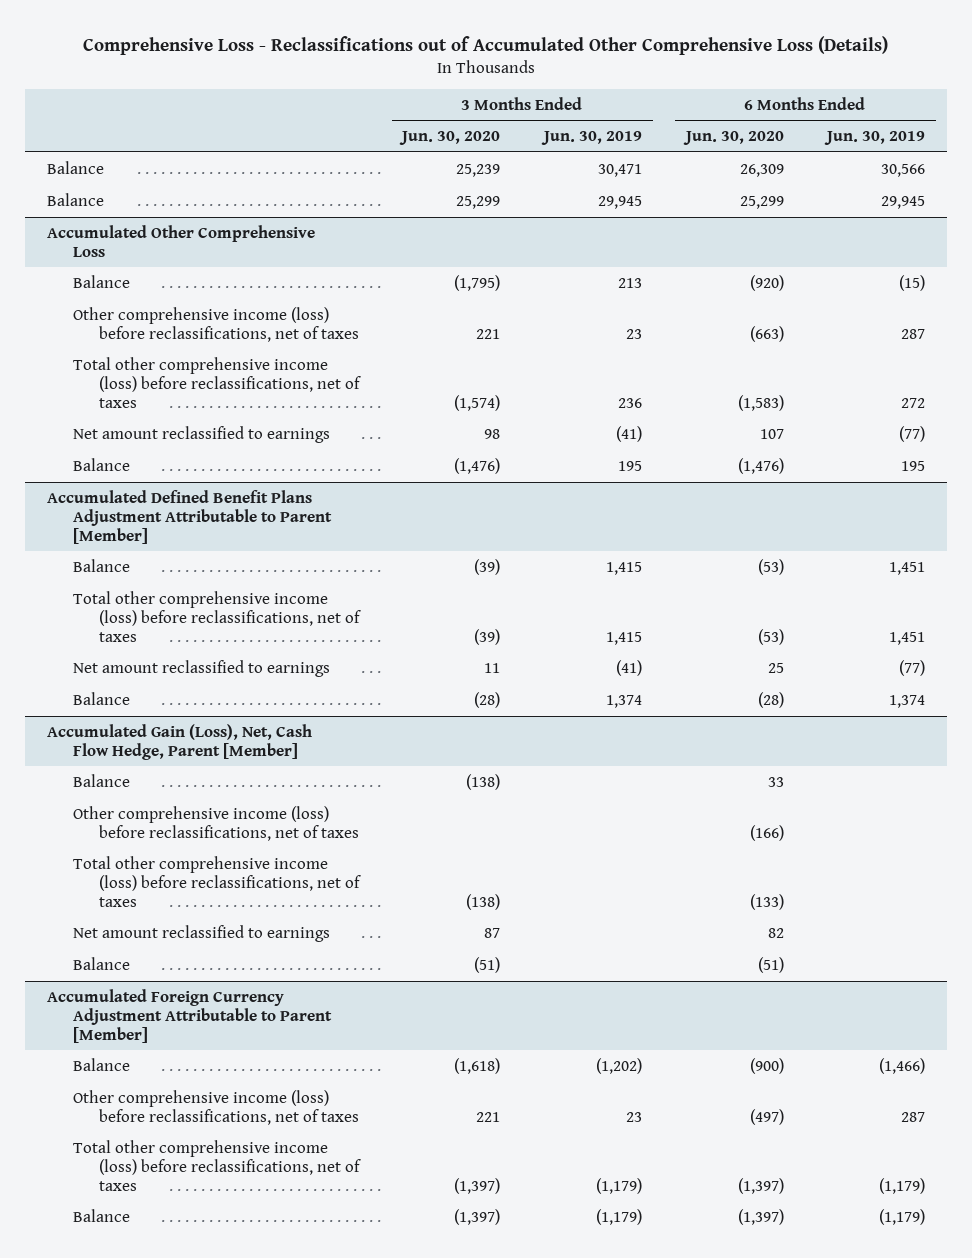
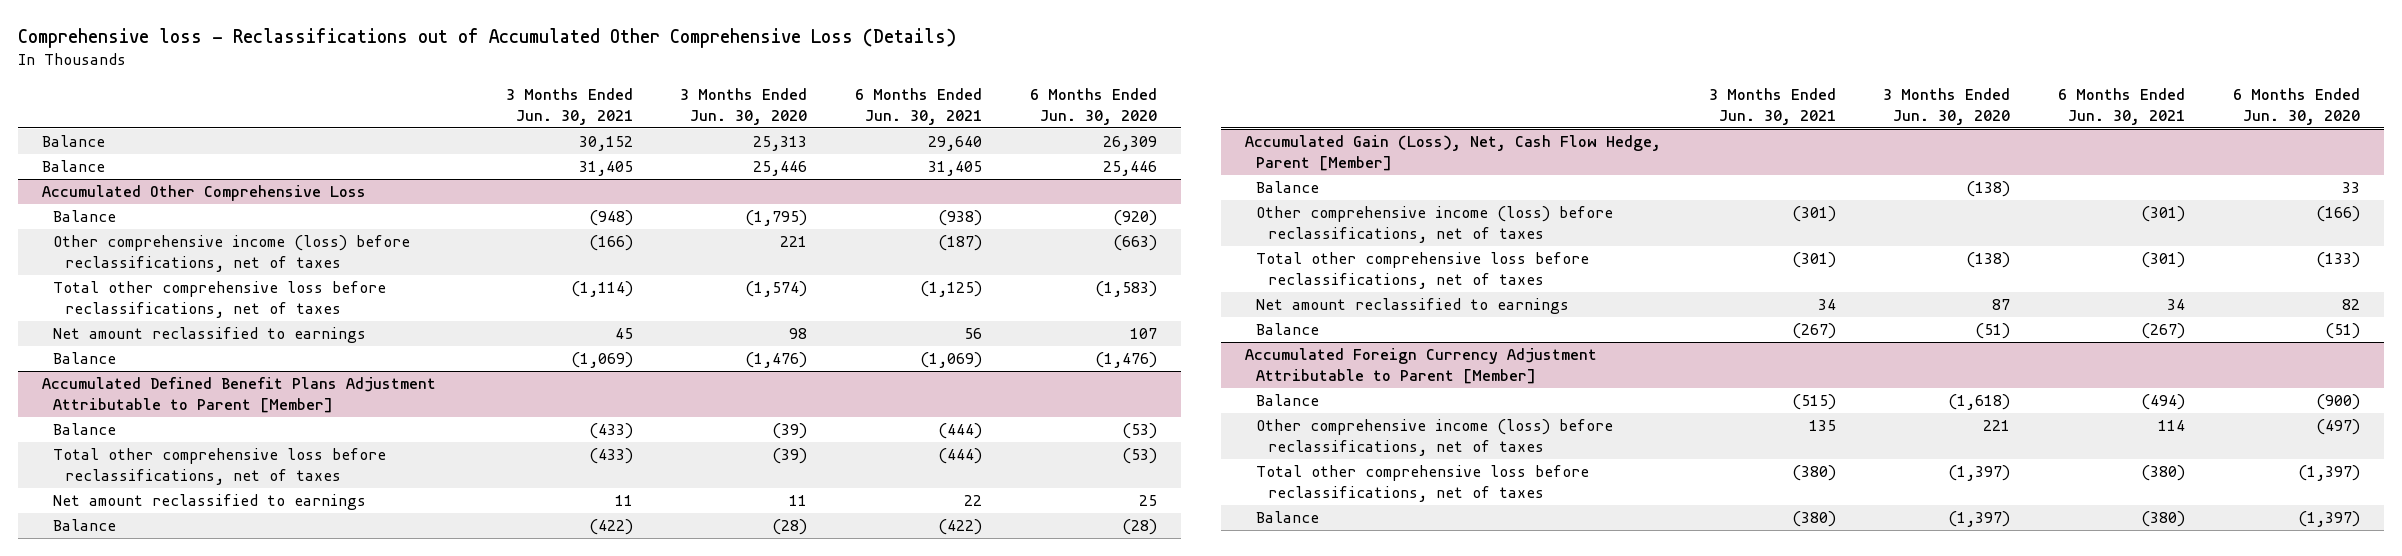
- Comprehensive Loss - Reclassifications out of Accumulated Other Comprehensive Loss (Details)
+ Comprehensive loss - Reclassifications out of Accumulated Other Comprehensive Loss (Details)
- | 3 Months Ended Jun. 30, 2020 | 3 Months Ended Jun. 30, 2019 | 6 Months Ended Jun. 30, 2020 | 6 Months Ended Jun. 30, 2019
+ | 3 Months Ended Jun. 30, 2021 | 3 Months Ended Jun. 30, 2020 | 6 Months Ended Jun. 30, 2021 | 6 Months Ended Jun. 30, 2020
- Balance | 25,239 | 30,471 | 26,309 | 30,566
- Balance | 25,299 | 29,945 | 25,299 | 29,945
+ Balance | 30,152 | 25,313 | 29,640 | 26,309
+ Balance | 31,405 | 25,446 | 31,405 | 25,446
@ Accumulated Other Comprehensive Loss
- Total other comprehensive income (loss) before reclassifications, net of taxes | (1,574) | 236 | (1,583) | 272
+ Total other comprehensive loss before reclassifications, net of taxes | (1,114) | (1,574) | (1,125) | (1,583)
@ Accumulated Defined Benefit Plans Adjustment Attributable to Parent [Member]
- Total other comprehensive income (loss) before reclassifications, net of taxes | (39) | 1,415 | (53) | 1,451
+ Total other comprehensive loss before reclassifications, net of taxes | (433) | (39) | (444) | (53)
@ Accumulated Gain (Loss), Net, Cash Flow Hedge, Parent [Member]
- Total other comprehensive income (loss) before reclassifications, net of taxes | (138) | | (133) |
+ Total other comprehensive loss before reclassifications, net of taxes | (301) | (138) | (301) | (133)
@ Accumulated Foreign Currency Adjustment Attributable to Parent [Member]
- Total other comprehensive income (loss) before reclassifications, net of taxes | (1,397) | (1,179) | (1,397) | (1,179)
+ Total other comprehensive loss before reclassifications, net of taxes | (380) | (1,397) | (380) | (1,397)

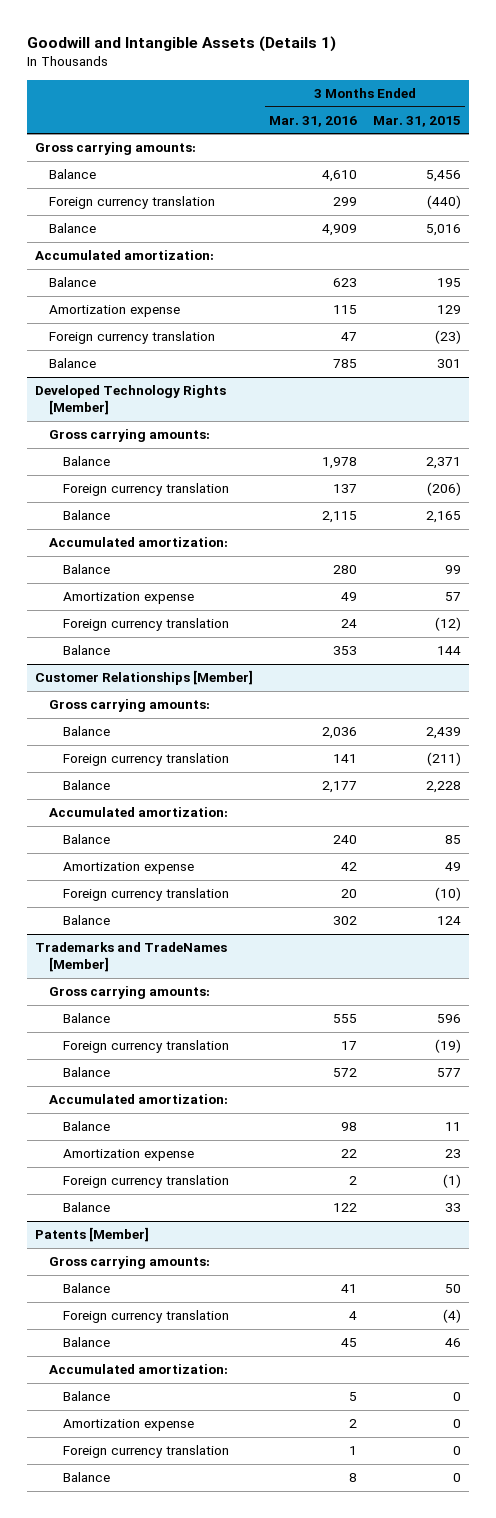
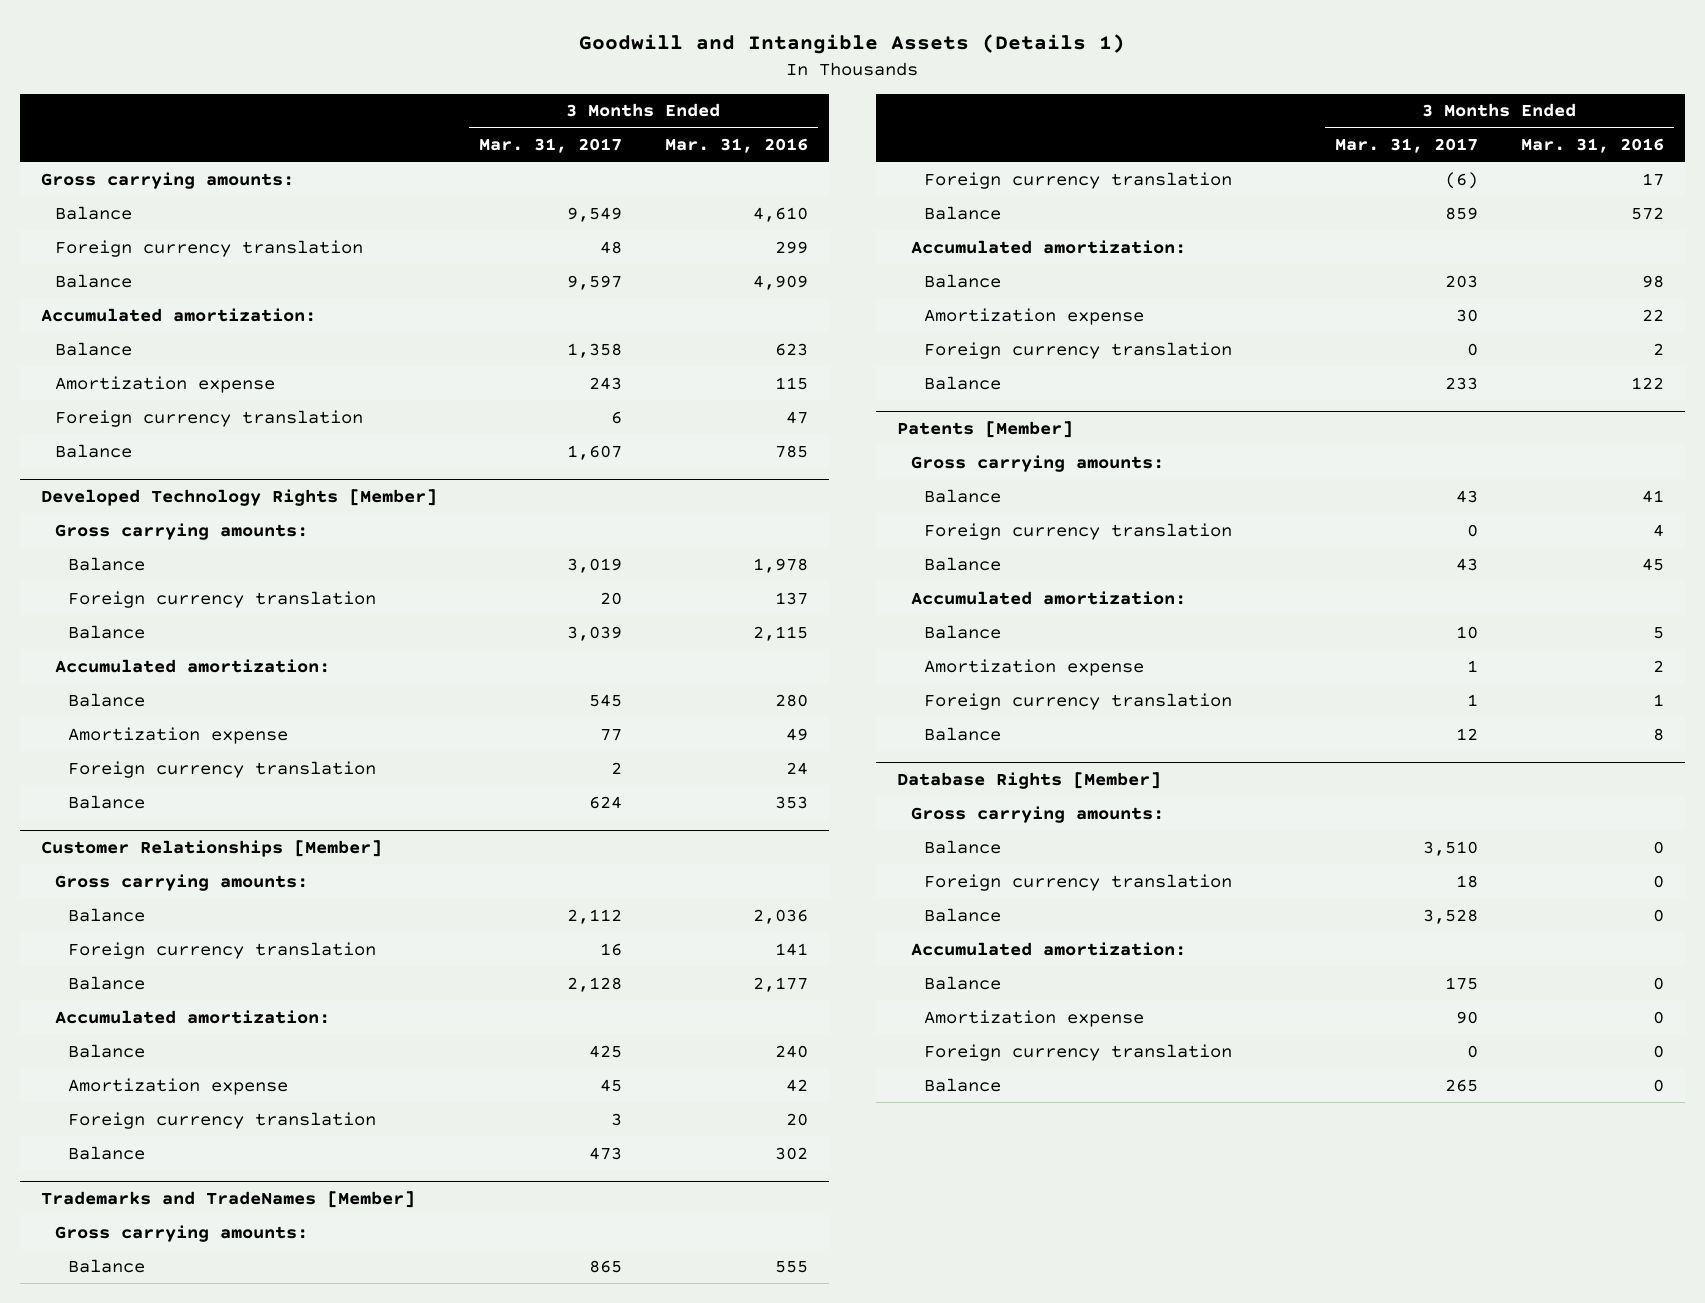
- | 3 Months Ended Mar. 31, 2016 | 3 Months Ended Mar. 31, 2015
+ | 3 Months Ended Mar. 31, 2017 | 3 Months Ended Mar. 31, 2016
+ Database Rights [Member]
+ Gross carrying amounts:
+ Balance | 3,510 | 0
+ Foreign currency translation | 18 | 0
+ Balance | 3,528 | 0
+ Accumulated amortization:
+ Balance | 175 | 0
+ Amortization expense | 90 | 0
+ Foreign currency translation | 0 | 0
+ Balance | 265 | 0

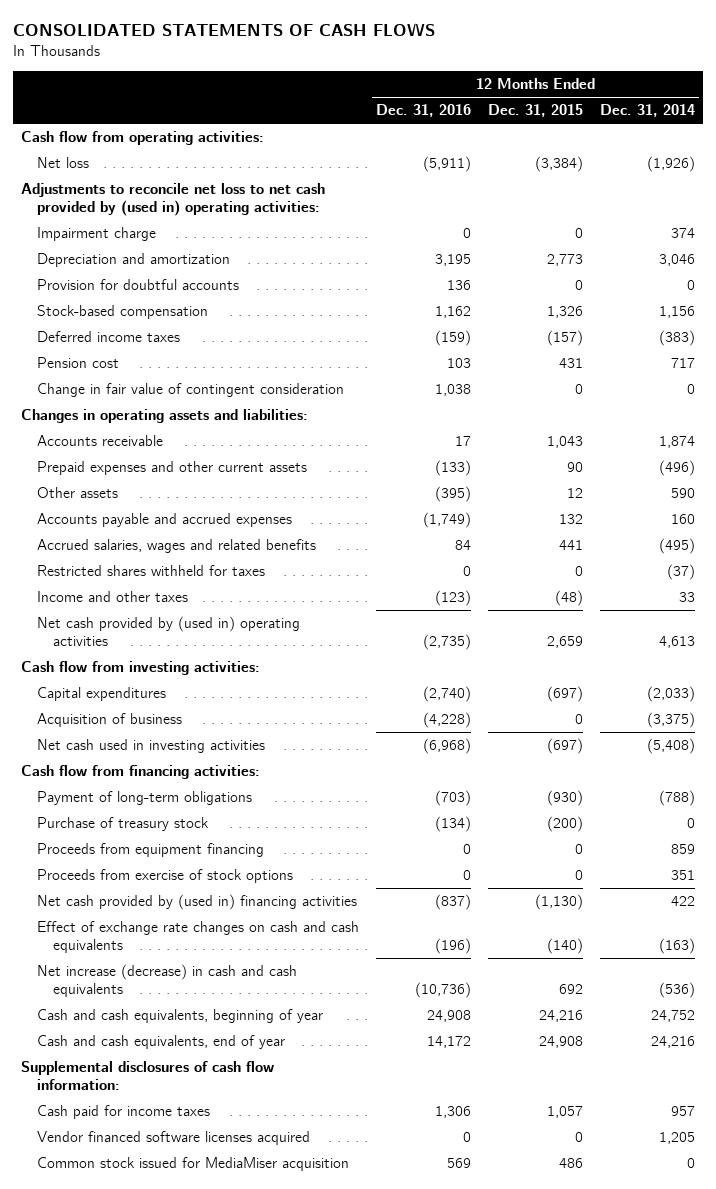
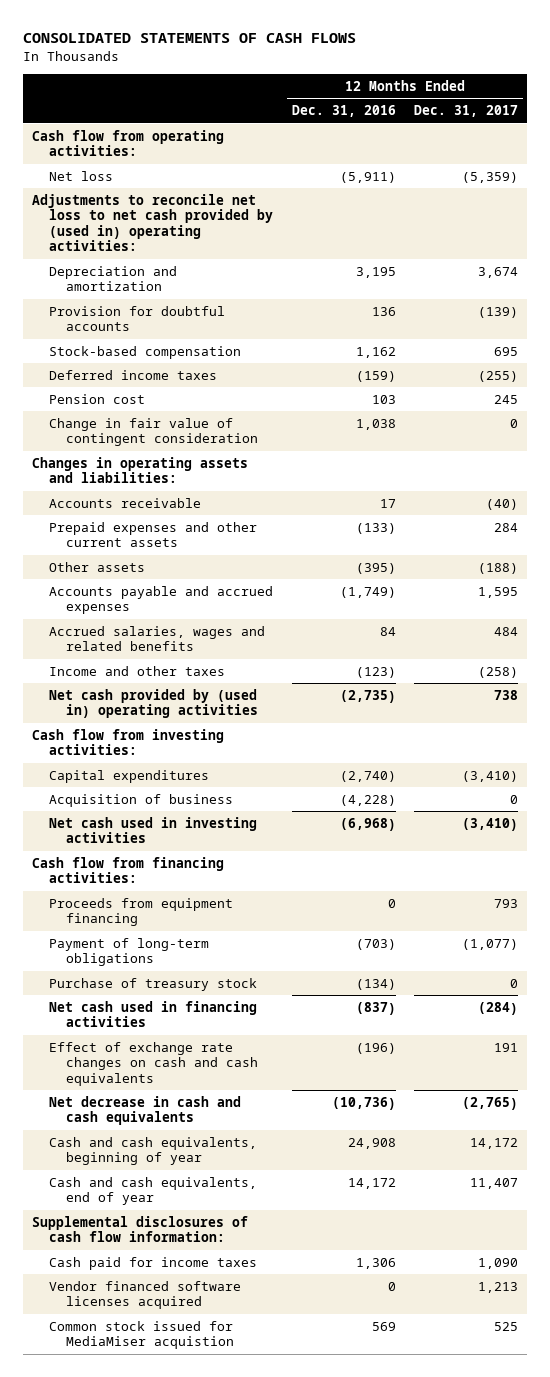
- | 12 Months Ended Dec. 31, 2016 | 12 Months Ended Dec. 31, 2015 | 12 Months Ended Dec. 31, 2014
+ | 12 Months Ended Dec. 31, 2016 | 12 Months Ended Dec. 31, 2017
- Impairment charge | 0 | 0 | 374
- Restricted shares withheld for taxes | 0 | 0 | (37)
moved up: Proceeds from equipment financing | 0 | 793
- Proceeds from exercise of stock options | 0 | 0 | 351
- Net cash provided by (used in) financing activities | (837) | (1,130) | 422
+ Net cash used in financing activities | (837) | (284)
- Net increase (decrease) in cash and cash equivalents | (10,736) | 692 | (536)
+ Net decrease in cash and cash equivalents | (10,736) | (2,765)
- Common stock issued for MediaMiser acquisition | 569 | 486 | 0
+ Common stock issued for MediaMiser acquistion | 569 | 525

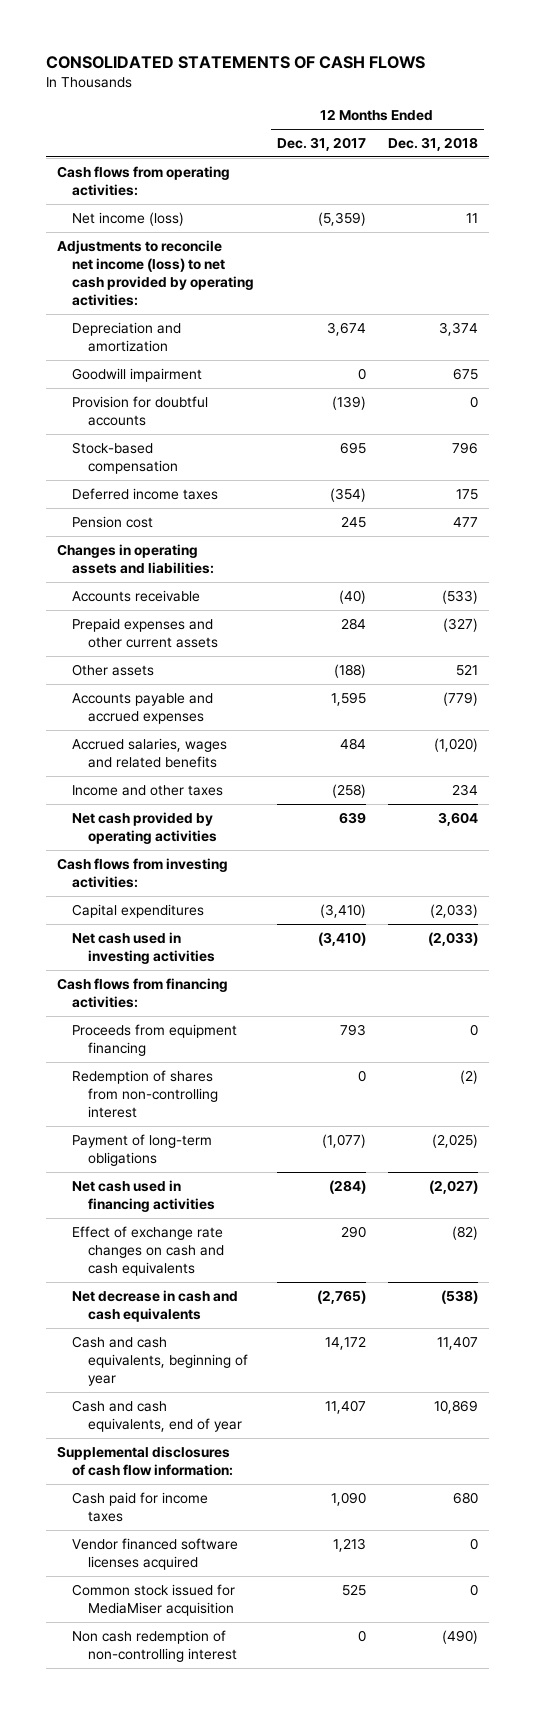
- | 12 Months Ended Dec. 31, 2016 | 12 Months Ended Dec. 31, 2017
+ | 12 Months Ended Dec. 31, 2017 | 12 Months Ended Dec. 31, 2018
- Cash flow from operating activities:
- Net loss | (5,911) | (5,359)
- Adjustments to reconcile net loss to net cash provided by (used in) operating activities:
+ Cash flows from operating activities:
+ Net income (loss) | (5,359) | 11
+ Adjustments to reconcile net income (loss) to net cash provided by operating activities:
+ Goodwill impairment | 0 | 675
- Deferred income taxes | (159) | (255)
+ Deferred income taxes | (354) | 175
- Change in fair value of contingent consideration | 1,038 | 0
- Net cash provided by (used in) operating activities | (2,735) | 738
- Cash flow from investing activities:
+ Net cash provided by operating activities | 639 | 3,604
+ Cash flows from investing activities:
- Acquisition of business | (4,228) | 0
- Cash flow from financing activities:
+ Cash flows from financing activities:
+ Redemption of shares from non-controlling interest | 0 | (2)
- Purchase of treasury stock | (134) | 0
- Effect of exchange rate changes on cash and cash equivalents | (196) | 191
+ Effect of exchange rate changes on cash and cash equivalents | 290 | (82)
- Common stock issued for MediaMiser acquistion | 569 | 525
+ Common stock issued for MediaMiser acquisition | 525 | 0
+ Non cash redemption of non-controlling interest | 0 | (490)

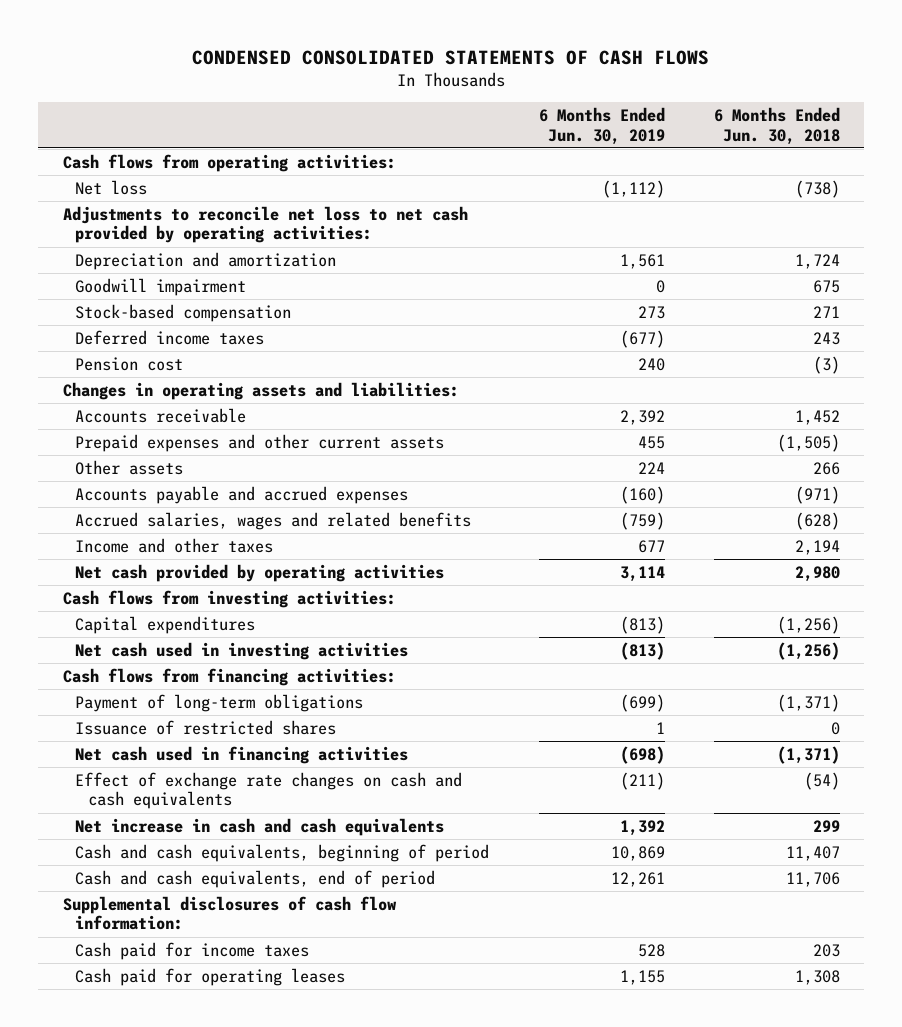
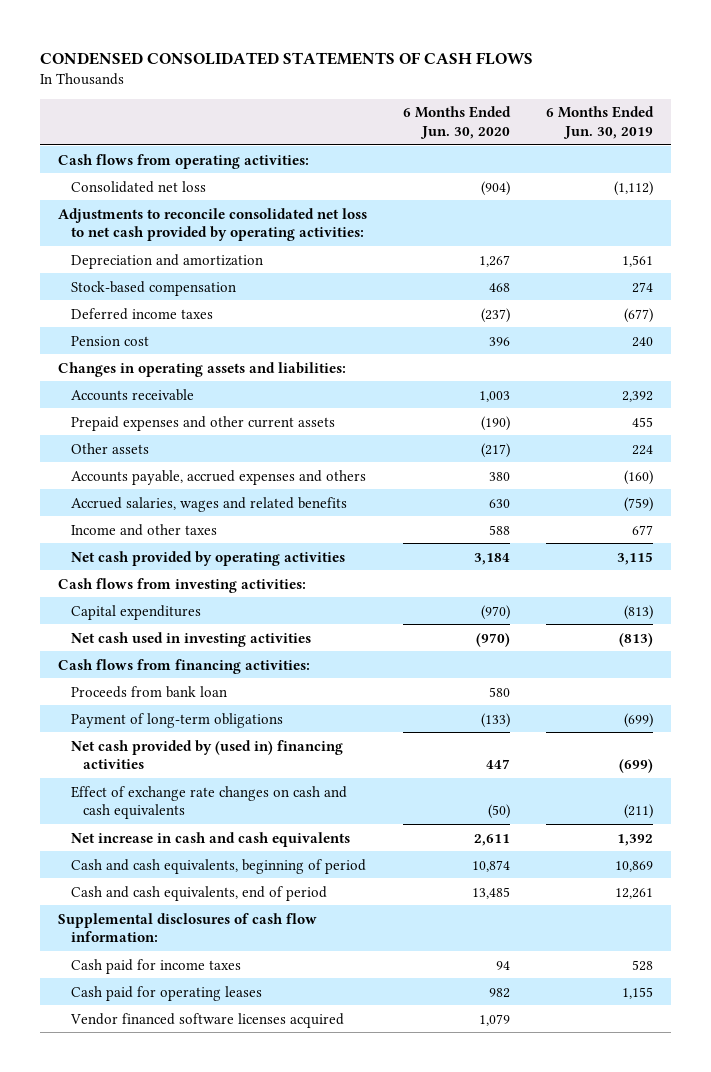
- | 6 Months Ended Jun. 30, 2019 | 6 Months Ended Jun. 30, 2018
+ | 6 Months Ended Jun. 30, 2020 | 6 Months Ended Jun. 30, 2019
- Net loss | (1,112) | (738)
- Adjustments to reconcile net loss to net cash provided by operating activities:
+ Consolidated net loss | (904) | (1,112)
+ Adjustments to reconcile consolidated net loss to net cash provided by operating activities:
- Goodwill impairment | 0 | 675
- Stock-based compensation | 273 | 271
+ Stock-based compensation | 468 | 274
- Accounts payable and accrued expenses | (160) | (971)
+ Accounts payable, accrued expenses and others | 380 | (160)
- Net cash provided by operating activities | 3,114 | 2,980
+ Net cash provided by operating activities | 3,184 | 3,115
+ Proceeds from bank loan | 580 |
- Issuance of restricted shares | 1 | 0
- Net cash used in financing activities | (698) | (1,371)
+ Net cash provided by (used in) financing activities | 447 | (699)
+ Vendor financed software licenses acquired | 1,079 |

